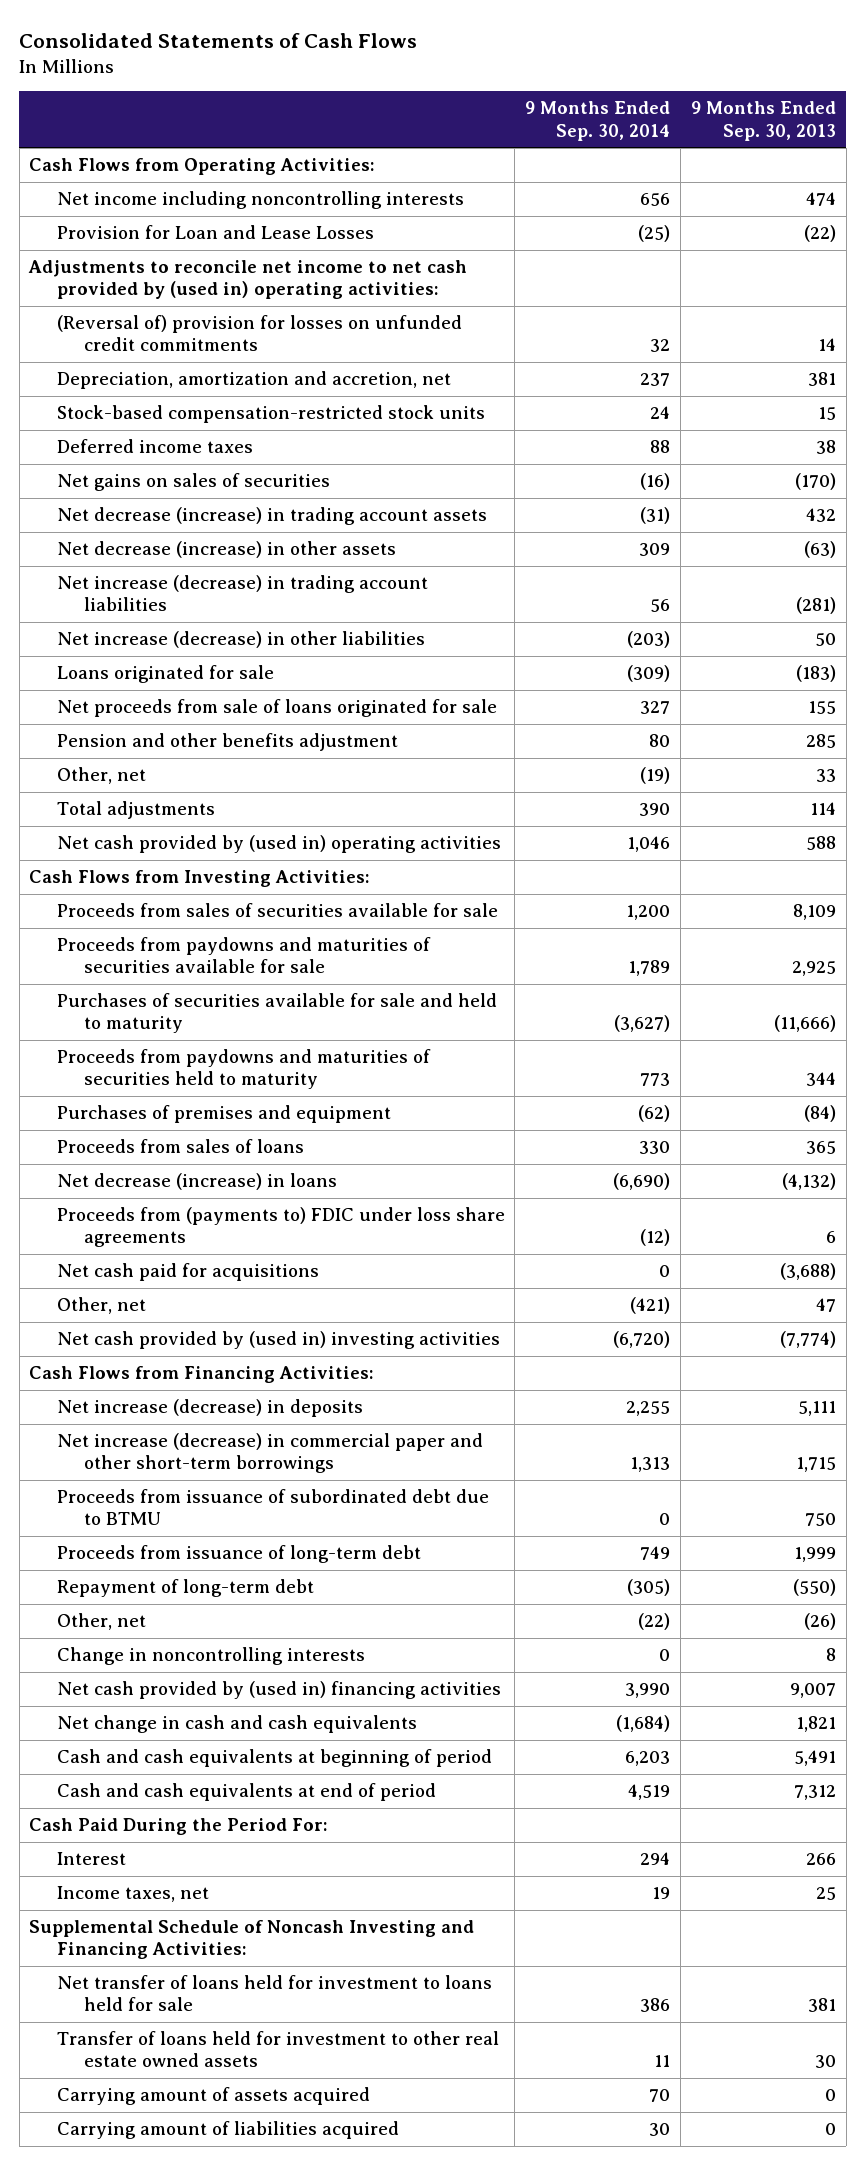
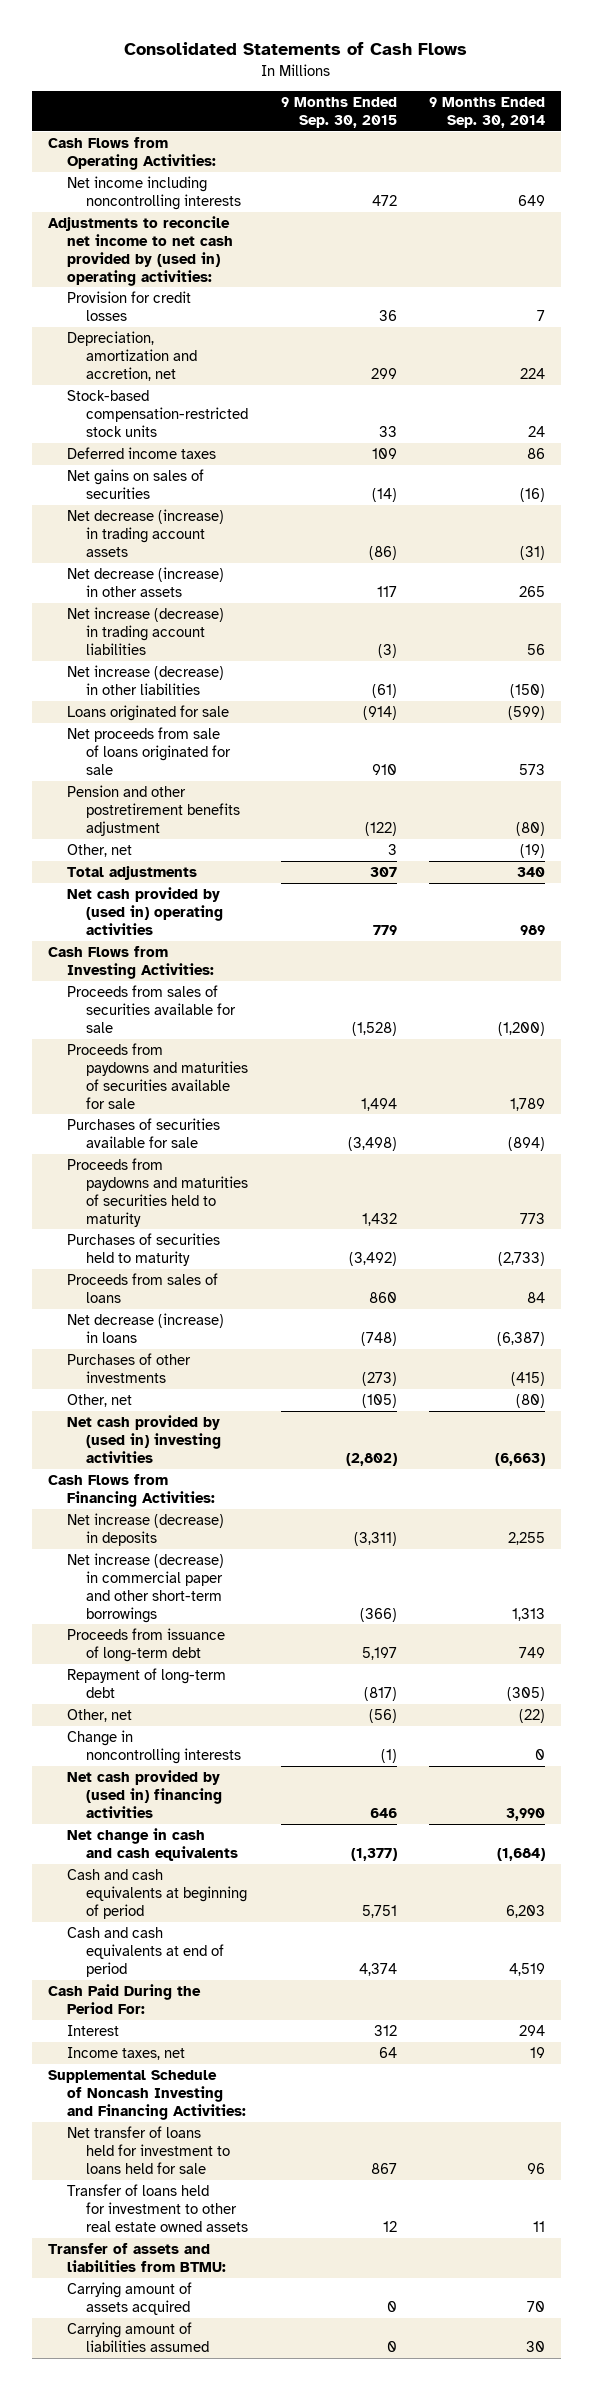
- | 9 Months Ended Sep. 30, 2014 | 9 Months Ended Sep. 30, 2013
+ | 9 Months Ended Sep. 30, 2015 | 9 Months Ended Sep. 30, 2014
- Net income including noncontrolling interests | 656 | 474
- Provision for Loan and Lease Losses | (25) | (22)
+ Net income including noncontrolling interests | 472 | 649
- (Reversal of) provision for losses on unfunded credit commitments | 32 | 14
- Depreciation, amortization and accretion, net | 237 | 381
+ Provision for credit losses | 36 | 7
+ Depreciation, amortization and accretion, net | 299 | 224
- Deferred income taxes | 88 | 38
+ Deferred income taxes | 109 | 86
- Net decrease (increase) in other assets | 309 | (63)
+ Net decrease (increase) in other assets | 117 | 265
- Net increase (decrease) in other liabilities | (203) | 50
- Loans originated for sale | (309) | (183)
- Net proceeds from sale of loans originated for sale | 327 | 155
- Pension and other benefits adjustment | 80 | 285
+ Net increase (decrease) in other liabilities | (61) | (150)
+ Loans originated for sale | (914) | (599)
+ Net proceeds from sale of loans originated for sale | 910 | 573
+ Pension and other postretirement benefits adjustment | (122) | (80)
- Total adjustments | 390 | 114
- Net cash provided by (used in) operating activities | 1,046 | 588
+ Total adjustments | 307 | 340
+ Net cash provided by (used in) operating activities | 779 | 989
- Proceeds from sales of securities available for sale | 1,200 | 8,109
+ Proceeds from sales of securities available for sale | (1,528) | (1,200)
- Purchases of securities available for sale and held to maturity | (3,627) | (11,666)
+ Purchases of securities available for sale | (3,498) | (894)
- Purchases of premises and equipment | (62) | (84)
- Proceeds from sales of loans | 330 | 365
- Net decrease (increase) in loans | (6,690) | (4,132)
- Proceeds from (payments to) FDIC under loss share agreements | (12) | 6
- Net cash paid for acquisitions | 0 | (3,688)
- Other, net | (421) | 47
- Net cash provided by (used in) investing activities | (6,720) | (7,774)
+ Purchases of securities held to maturity | (3,492) | (2,733)
+ Proceeds from sales of loans | 860 | 84
+ Net decrease (increase) in loans | (748) | (6,387)
+ Purchases of other investments | (273) | (415)
+ Other, net | (105) | (80)
+ Net cash provided by (used in) investing activities | (2,802) | (6,663)
- Proceeds from issuance of subordinated debt due to BTMU | 0 | 750
- Net transfer of loans held for investment to loans held for sale | 386 | 381
+ Net transfer of loans held for investment to loans held for sale | 867 | 96
+ Transfer of assets and liabilities from BTMU:
- Carrying amount of liabilities acquired | 30 | 0
+ Carrying amount of liabilities assumed | 0 | 30

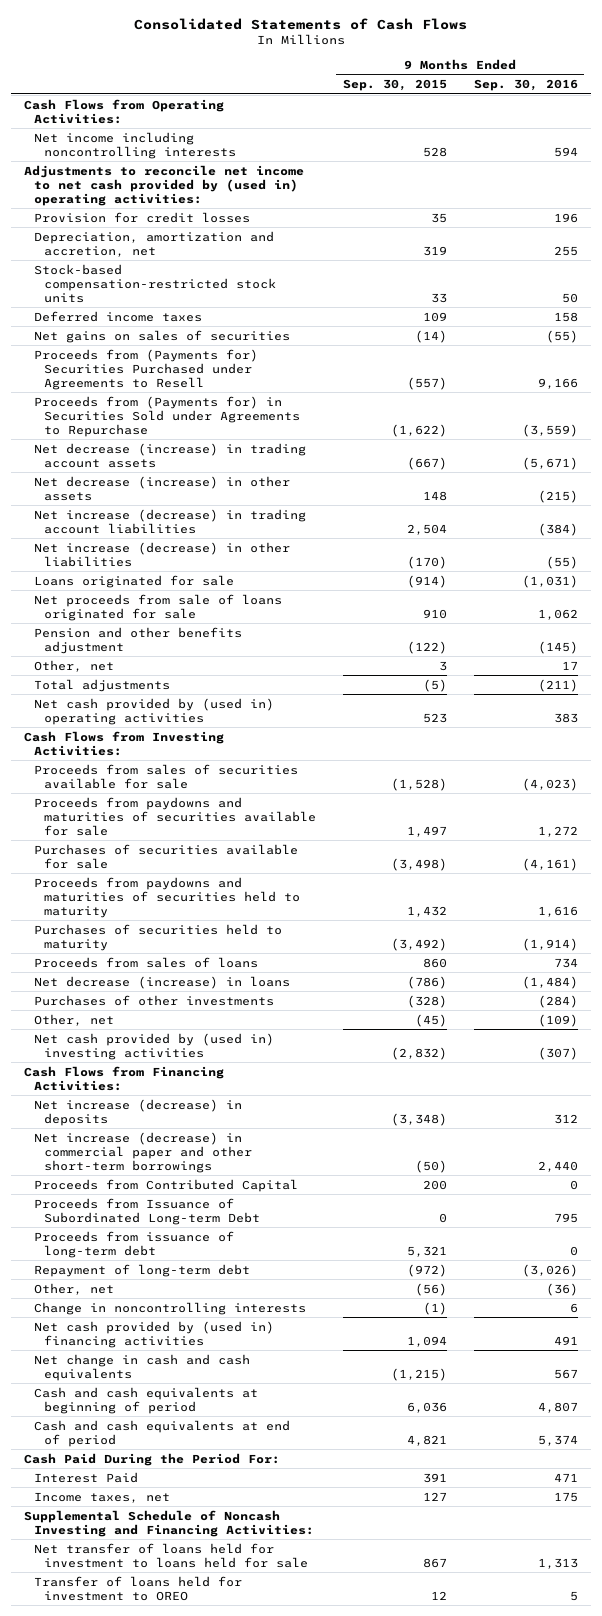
- | 9 Months Ended Sep. 30, 2015 | 9 Months Ended Sep. 30, 2014
+ | 9 Months Ended Sep. 30, 2015 | 9 Months Ended Sep. 30, 2016
- Net income including noncontrolling interests | 472 | 649
+ Net income including noncontrolling interests | 528 | 594
- Provision for credit losses | 36 | 7
- Depreciation, amortization and accretion, net | 299 | 224
+ Provision for credit losses | 35 | 196
+ Depreciation, amortization and accretion, net | 319 | 255
- Net decrease (increase) in trading account assets | (86) | (31)
- Net decrease (increase) in other assets | 117 | 265
- Net increase (decrease) in trading account liabilities | (3) | 56
- Net increase (decrease) in other liabilities | (61) | (150)
+ Proceeds from (Payments for) Securities Purchased under Agreements to Resell | (557) | 9,166
+ Proceeds from (Payments for) in Securities Sold under Agreements to Repurchase | (1,622) | (3,559)
+ Net decrease (increase) in trading account assets | (667) | (5,671)
+ Net decrease (increase) in other assets | 148 | (215)
+ Net increase (decrease) in trading account liabilities | 2,504 | (384)
+ Net increase (decrease) in other liabilities | (170) | (55)
- Pension and other postretirement benefits adjustment | (122) | (80)
+ Pension and other benefits adjustment | (122) | (145)
- Total adjustments | 307 | 340
- Net cash provided by (used in) operating activities | 779 | 989
+ Total adjustments | (5) | (211)
+ Net cash provided by (used in) operating activities | 523 | 383
- Proceeds from paydowns and maturities of securities available for sale | 1,494 | 1,789
+ Proceeds from paydowns and maturities of securities available for sale | 1,497 | 1,272
- Net decrease (increase) in loans | (748) | (6,387)
- Purchases of other investments | (273) | (415)
- Other, net | (105) | (80)
- Net cash provided by (used in) investing activities | (2,802) | (6,663)
+ Net decrease (increase) in loans | (786) | (1,484)
+ Purchases of other investments | (328) | (284)
+ Other, net | (45) | (109)
+ Net cash provided by (used in) investing activities | (2,832) | (307)
- Net increase (decrease) in deposits | (3,311) | 2,255
- Net increase (decrease) in commercial paper and other short-term borrowings | (366) | 1,313
- Proceeds from issuance of long-term debt | 5,197 | 749
- Repayment of long-term debt | (817) | (305)
+ Net increase (decrease) in deposits | (3,348) | 312
+ Net increase (decrease) in commercial paper and other short-term borrowings | (50) | 2,440
+ Proceeds from Contributed Capital | 200 | 0
+ Proceeds from Issuance of Subordinated Long-term Debt | 0 | 795
+ Proceeds from issuance of long-term debt | 5,321 | 0
+ Repayment of long-term debt | (972) | (3,026)
- Net cash provided by (used in) financing activities | 646 | 3,990
- Net change in cash and cash equivalents | (1,377) | (1,684)
- Cash and cash equivalents at beginning of period | 5,751 | 6,203
- Cash and cash equivalents at end of period | 4,374 | 4,519
+ Net cash provided by (used in) financing activities | 1,094 | 491
+ Net change in cash and cash equivalents | (1,215) | 567
+ Cash and cash equivalents at beginning of period | 6,036 | 4,807
+ Cash and cash equivalents at end of period | 4,821 | 5,374
- Interest | 312 | 294
- Income taxes, net | 64 | 19
+ Interest Paid | 391 | 471
+ Income taxes, net | 127 | 175
- Transfer of loans held for investment to other real estate owned assets | 12 | 11
- Transfer of assets and liabilities from BTMU:
- Carrying amount of assets acquired | 0 | 70
- Carrying amount of liabilities assumed | 0 | 30
+ Transfer of loans held for investment to OREO | 12 | 5

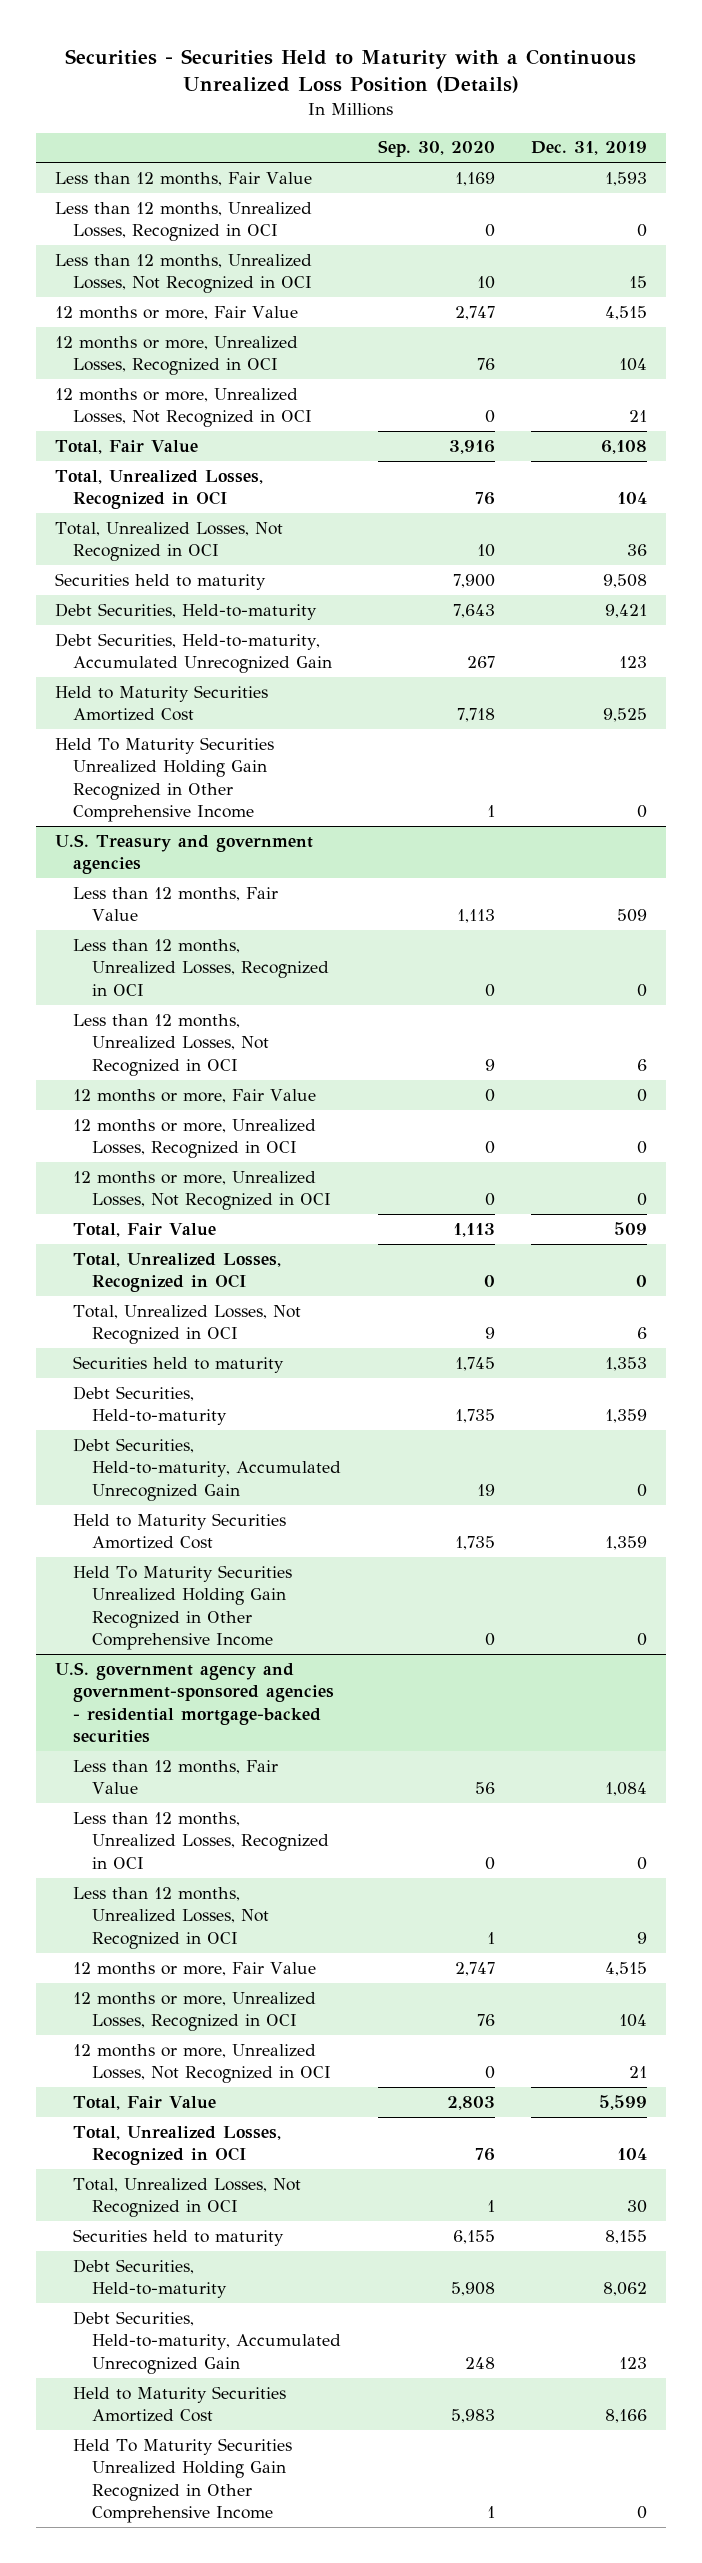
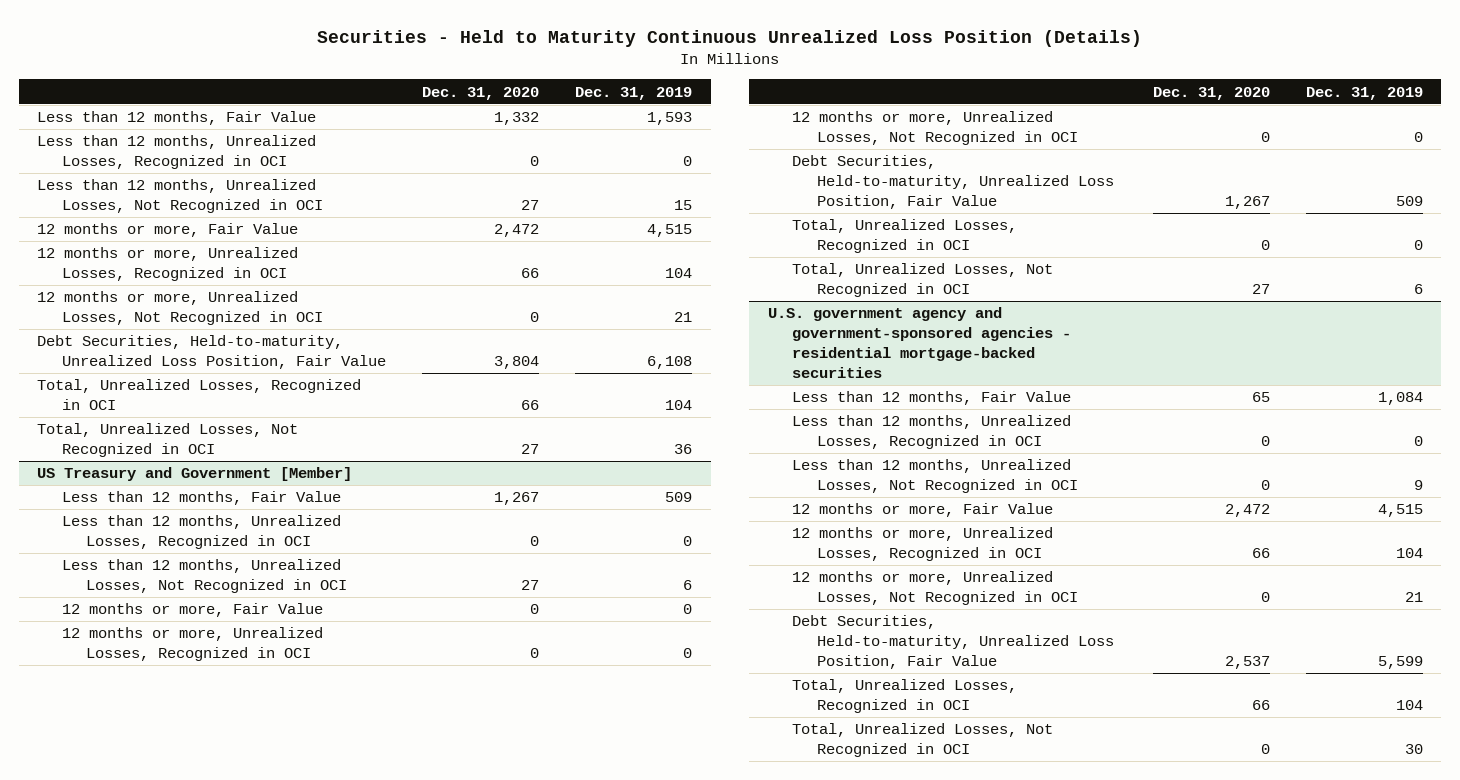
- Securities - Securities Held to Maturity with a Continuous Unrealized Loss Position (Details)
+ Securities - Held to Maturity Continuous Unrealized Loss Position (Details)
- | Sep. 30, 2020 | Dec. 31, 2019
+ | Dec. 31, 2020 | Dec. 31, 2019
- Total, Fair Value | 3,916 | 6,108
+ Debt Securities, Held-to-maturity, Unrealized Loss Position, Fair Value | 3,804 | 6,108
- Securities held to maturity | 7,900 | 9,508
- Debt Securities, Held-to-maturity | 7,643 | 9,421
- Debt Securities, Held-to-maturity, Accumulated Unrecognized Gain | 267 | 123
- Held to Maturity Securities Amortized Cost | 7,718 | 9,525
- Held To Maturity Securities Unrealized Holding Gain Recognized in Other Comprehensive Income | 1 | 0
- U.S. Treasury and government agencies
+ US Treasury and Government [Member]
- Total, Fair Value | 1,113 | 509
+ Debt Securities, Held-to-maturity, Unrealized Loss Position, Fair Value | 1,267 | 509
- Securities held to maturity | 1,745 | 1,353
- Debt Securities, Held-to-maturity | 1,735 | 1,359
- Debt Securities, Held-to-maturity, Accumulated Unrecognized Gain | 19 | 0
- Held to Maturity Securities Amortized Cost | 1,735 | 1,359
- Held To Maturity Securities Unrealized Holding Gain Recognized in Other Comprehensive Income | 0 | 0
@ U.S. government agency and government-sponsored agencies - residential mortgage-backed securities
- Total, Fair Value | 2,803 | 5,599
+ Debt Securities, Held-to-maturity, Unrealized Loss Position, Fair Value | 2,537 | 5,599
- Securities held to maturity | 6,155 | 8,155
- Debt Securities, Held-to-maturity | 5,908 | 8,062
- Debt Securities, Held-to-maturity, Accumulated Unrecognized Gain | 248 | 123
- Held to Maturity Securities Amortized Cost | 5,983 | 8,166
- Held To Maturity Securities Unrealized Holding Gain Recognized in Other Comprehensive Income | 1 | 0

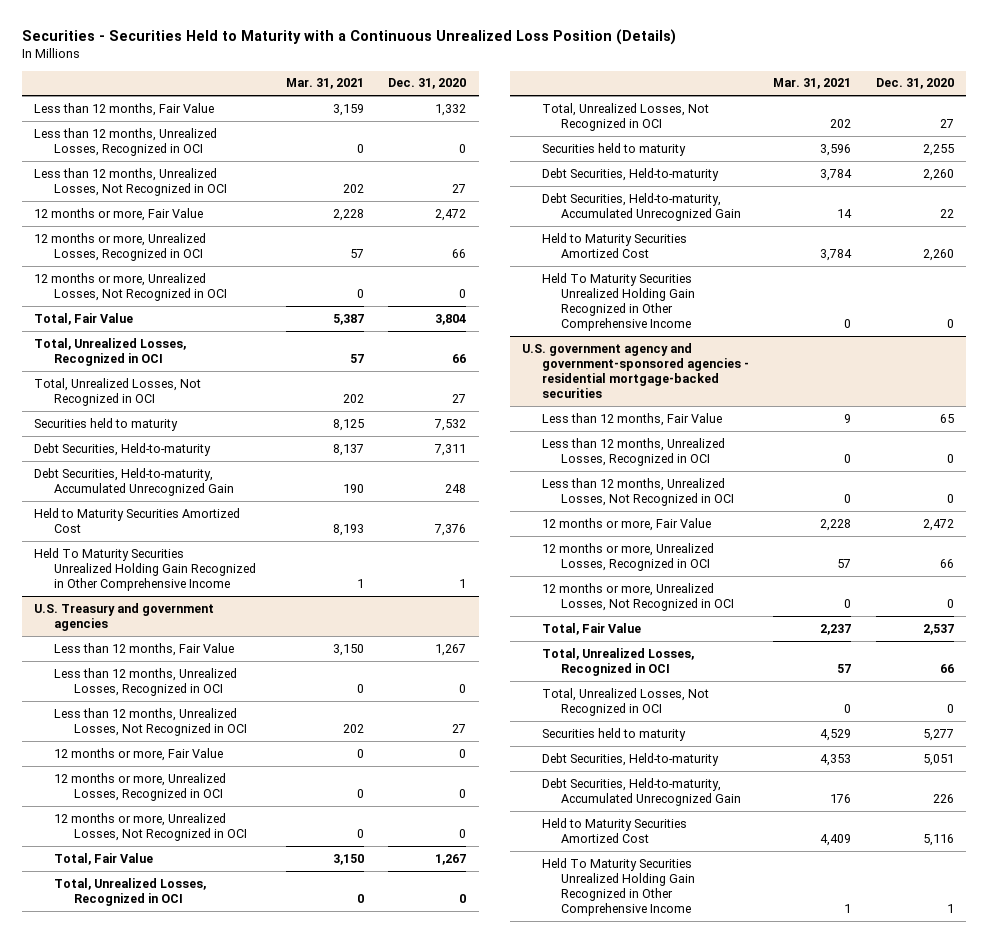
- Securities - Held to Maturity Continuous Unrealized Loss Position (Details)
+ Securities - Securities Held to Maturity with a Continuous Unrealized Loss Position (Details)
- | Dec. 31, 2020 | Dec. 31, 2019
+ | Mar. 31, 2021 | Dec. 31, 2020
- Debt Securities, Held-to-maturity, Unrealized Loss Position, Fair Value | 3,804 | 6,108
+ Total, Fair Value | 5,387 | 3,804
- US Treasury and Government [Member]
+ Securities held to maturity | 8,125 | 7,532
+ Debt Securities, Held-to-maturity | 8,137 | 7,311
+ Debt Securities, Held-to-maturity, Accumulated Unrecognized Gain | 190 | 248
+ Held to Maturity Securities Amortized Cost | 8,193 | 7,376
+ Held To Maturity Securities Unrealized Holding Gain Recognized in Other Comprehensive Income | 1 | 1
+ U.S. Treasury and government agencies
- Debt Securities, Held-to-maturity, Unrealized Loss Position, Fair Value | 1,267 | 509
+ Total, Fair Value | 3,150 | 1,267
+ Securities held to maturity | 3,596 | 2,255
+ Debt Securities, Held-to-maturity | 3,784 | 2,260
+ Debt Securities, Held-to-maturity, Accumulated Unrecognized Gain | 14 | 22
+ Held to Maturity Securities Amortized Cost | 3,784 | 2,260
+ Held To Maturity Securities Unrealized Holding Gain Recognized in Other Comprehensive Income | 0 | 0
@ U.S. government agency and government-sponsored agencies - residential mortgage-backed securities
- Debt Securities, Held-to-maturity, Unrealized Loss Position, Fair Value | 2,537 | 5,599
+ Total, Fair Value | 2,237 | 2,537
+ Securities held to maturity | 4,529 | 5,277
+ Debt Securities, Held-to-maturity | 4,353 | 5,051
+ Debt Securities, Held-to-maturity, Accumulated Unrecognized Gain | 176 | 226
+ Held to Maturity Securities Amortized Cost | 4,409 | 5,116
+ Held To Maturity Securities Unrealized Holding Gain Recognized in Other Comprehensive Income | 1 | 1

